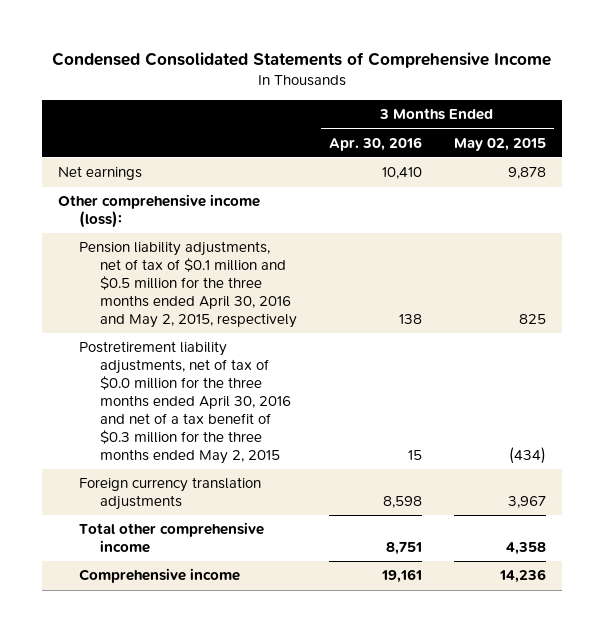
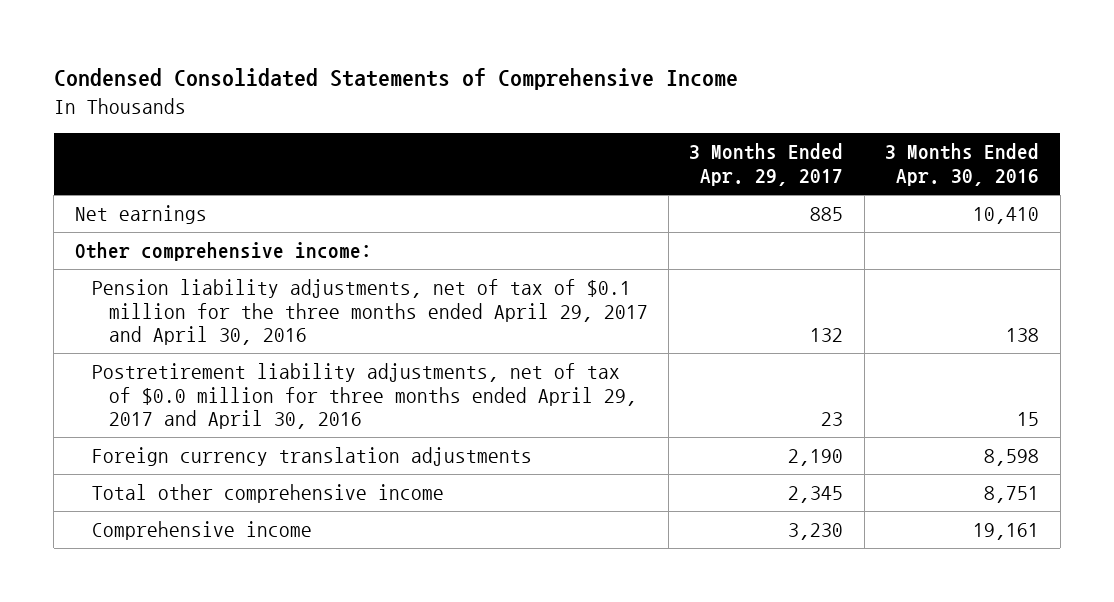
- | 3 Months Ended Apr. 30, 2016 | 3 Months Ended May 02, 2015
+ | 3 Months Ended Apr. 29, 2017 | 3 Months Ended Apr. 30, 2016
- Other comprehensive income (loss):
- Pension liability adjustments, net of tax of $0.1 million and $0.5 million for the three months ended April 30, 2016 and May 2, 2015, respectively | 138 | 825
- Postretirement liability adjustments, net of tax of $0.0 million for the three months ended April 30, 2016 and net of a tax benefit of $0.3 million for the three months ended May 2, 2015 | 15 | (434)
+ Other comprehensive income:
+ Pension liability adjustments, net of tax of $0.1 million for the three months ended April 29, 2017 and April 30, 2016 | 132 | 138
+ Postretirement liability adjustments, net of tax of $0.0 million for three months ended April 29, 2017 and April 30, 2016 | 23 | 15

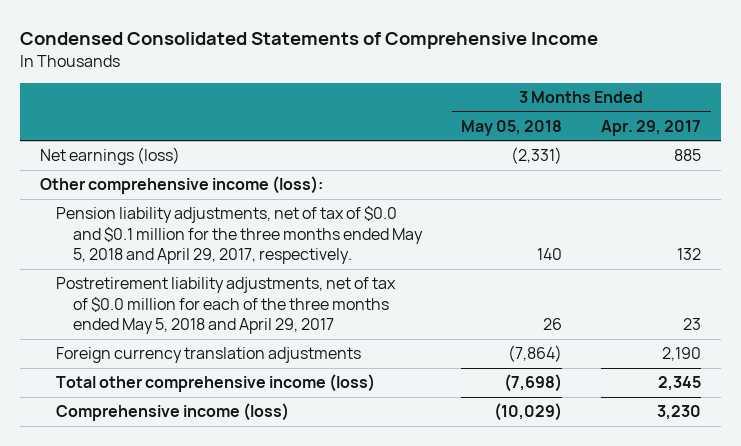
- | 3 Months Ended Apr. 29, 2017 | 3 Months Ended Apr. 30, 2016
+ | 3 Months Ended May 05, 2018 | 3 Months Ended Apr. 29, 2017
- Net earnings | 885 | 10,410
- Other comprehensive income:
- Pension liability adjustments, net of tax of $0.1 million for the three months ended April 29, 2017 and April 30, 2016 | 132 | 138
- Postretirement liability adjustments, net of tax of $0.0 million for three months ended April 29, 2017 and April 30, 2016 | 23 | 15
+ Net earnings (loss) | (2,331) | 885
+ Other comprehensive income (loss):
+ Pension liability adjustments, net of tax of $0.0 and $0.1 million for the three months ended May 5, 2018 and April 29, 2017, respectively. | 140 | 132
+ Postretirement liability adjustments, net of tax of $0.0 million for each of the three months ended May 5, 2018 and April 29, 2017 | 26 | 23
- Total other comprehensive income | 2,345 | 8,751
- Comprehensive income | 3,230 | 19,161
+ Total other comprehensive income (loss) | (7,698) | 2,345
+ Comprehensive income (loss) | (10,029) | 3,230

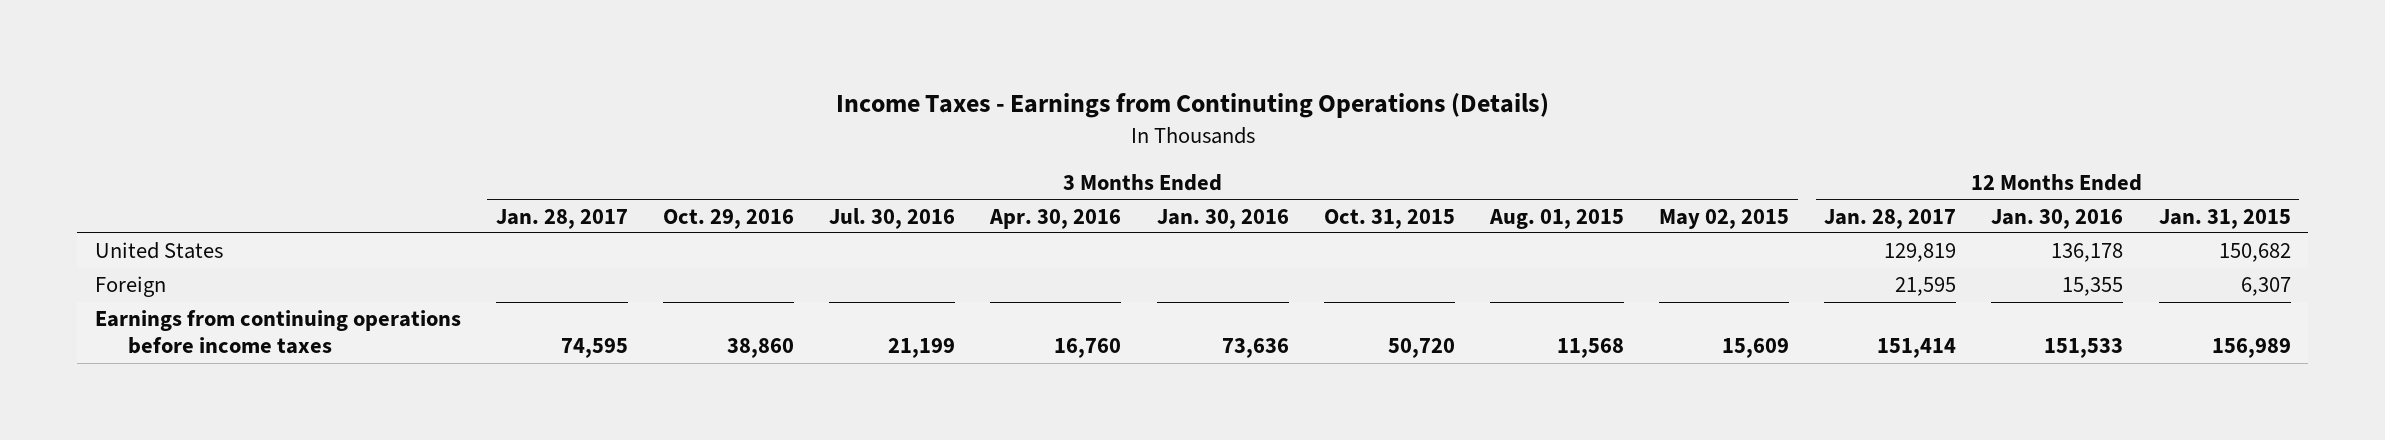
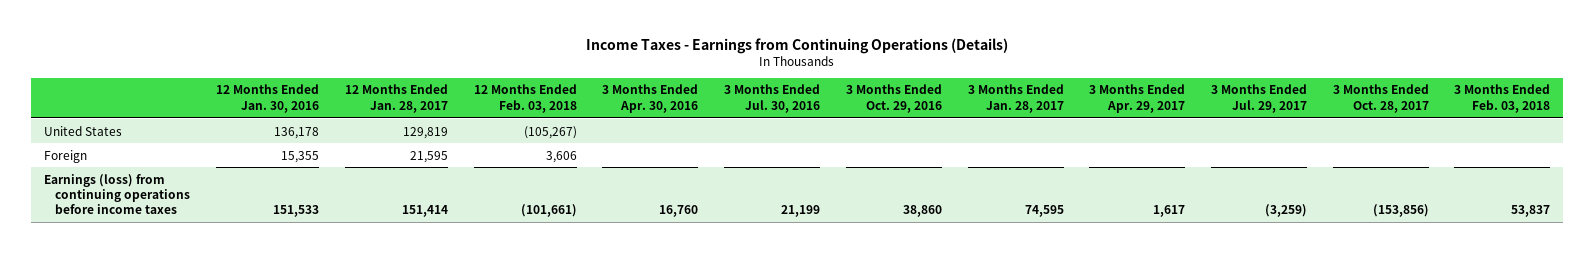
- Income Taxes - Earnings from Continuting Operations (Details)
+ Income Taxes - Earnings from Continuing Operations (Details)
- | 3 Months Ended Jan. 28, 2017 | 3 Months Ended Oct. 29, 2016 | 3 Months Ended Jul. 30, 2016 | 3 Months Ended Apr. 30, 2016 | 3 Months Ended Jan. 30, 2016 | 3 Months Ended Oct. 31, 2015 | 3 Months Ended Aug. 01, 2015 | 3 Months Ended May 02, 2015 | 12 Months Ended Jan. 28, 2017 | 12 Months Ended Jan. 30, 2016 | 12 Months Ended Jan. 31, 2015
+ | 12 Months Ended Jan. 30, 2016 | 12 Months Ended Jan. 28, 2017 | 12 Months Ended Feb. 03, 2018 | 3 Months Ended Apr. 30, 2016 | 3 Months Ended Jul. 30, 2016 | 3 Months Ended Oct. 29, 2016 | 3 Months Ended Jan. 28, 2017 | 3 Months Ended Apr. 29, 2017 | 3 Months Ended Jul. 29, 2017 | 3 Months Ended Oct. 28, 2017 | 3 Months Ended Feb. 03, 2018
- Earnings from continuing operations before income taxes | 74,595 | 38,860 | 21,199 | 16,760 | 73,636 | 50,720 | 11,568 | 15,609 | 151,414 | 151,533 | 156,989
+ Earnings (loss) from continuing operations before income taxes | 151,533 | 151,414 | (101,661) | 16,760 | 21,199 | 38,860 | 74,595 | 1,617 | (3,259) | (153,856) | 53,837

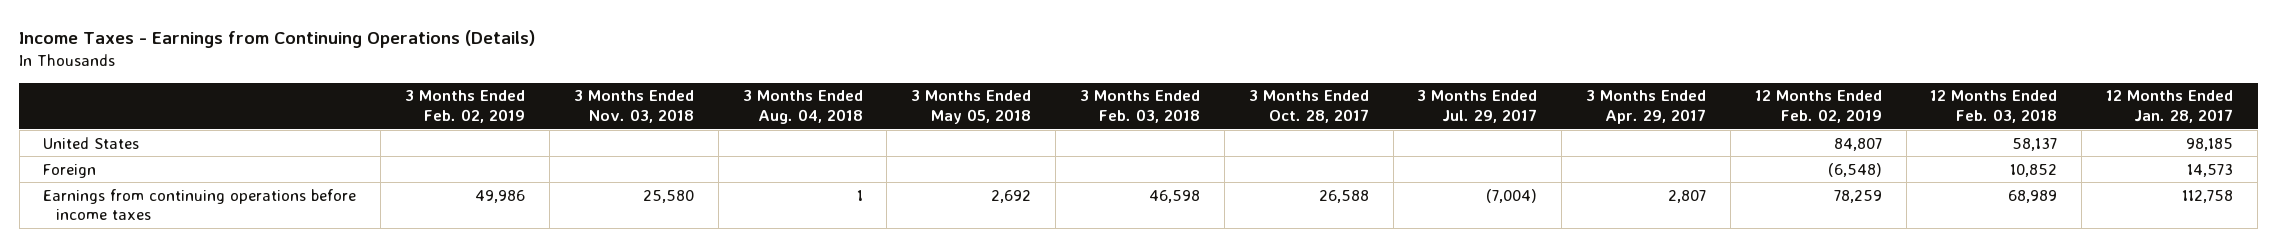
- | 12 Months Ended Jan. 30, 2016 | 12 Months Ended Jan. 28, 2017 | 12 Months Ended Feb. 03, 2018 | 3 Months Ended Apr. 30, 2016 | 3 Months Ended Jul. 30, 2016 | 3 Months Ended Oct. 29, 2016 | 3 Months Ended Jan. 28, 2017 | 3 Months Ended Apr. 29, 2017 | 3 Months Ended Jul. 29, 2017 | 3 Months Ended Oct. 28, 2017 | 3 Months Ended Feb. 03, 2018
+ | 3 Months Ended Feb. 02, 2019 | 3 Months Ended Nov. 03, 2018 | 3 Months Ended Aug. 04, 2018 | 3 Months Ended May 05, 2018 | 3 Months Ended Feb. 03, 2018 | 3 Months Ended Oct. 28, 2017 | 3 Months Ended Jul. 29, 2017 | 3 Months Ended Apr. 29, 2017 | 12 Months Ended Feb. 02, 2019 | 12 Months Ended Feb. 03, 2018 | 12 Months Ended Jan. 28, 2017
- United States | 136,178 | 129,819 | (105,267) | | | | | | | |
- Foreign | 15,355 | 21,595 | 3,606 | | | | | | | |
- Earnings (loss) from continuing operations before income taxes | 151,533 | 151,414 | (101,661) | 16,760 | 21,199 | 38,860 | 74,595 | 1,617 | (3,259) | (153,856) | 53,837
+ United States | | | | | | | | | 84,807 | 58,137 | 98,185
+ Foreign | | | | | | | | | (6,548) | 10,852 | 14,573
+ Earnings from continuing operations before income taxes | 49,986 | 25,580 | 1 | 2,692 | 46,598 | 26,588 | (7,004) | 2,807 | 78,259 | 68,989 | 112,758

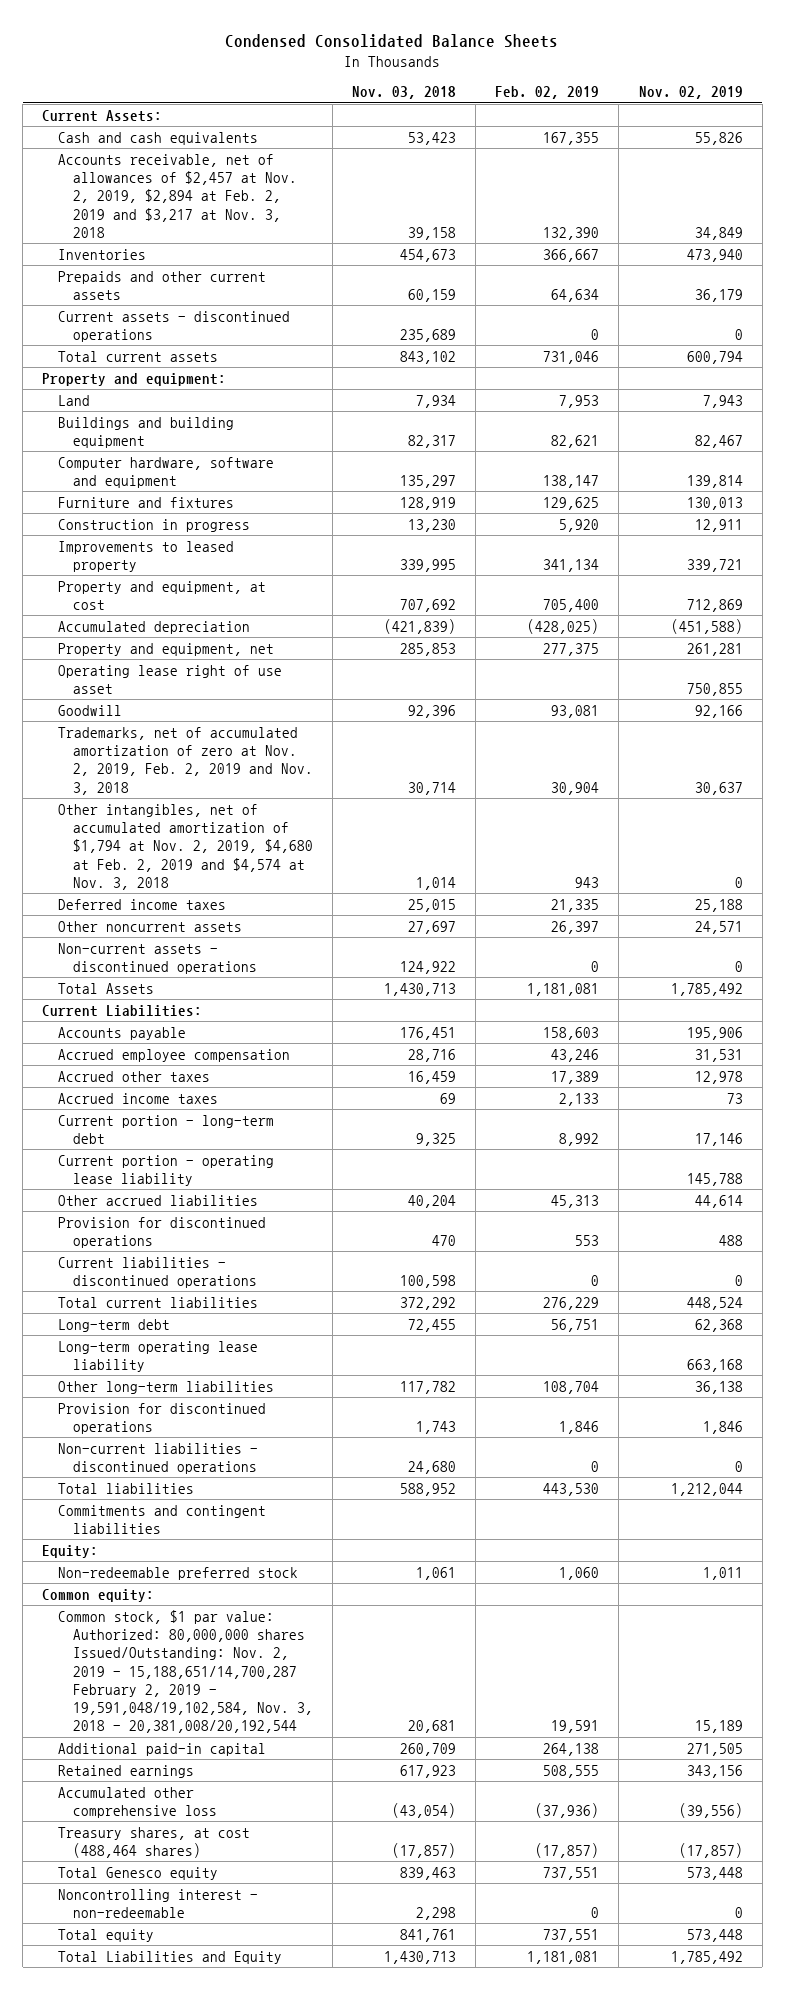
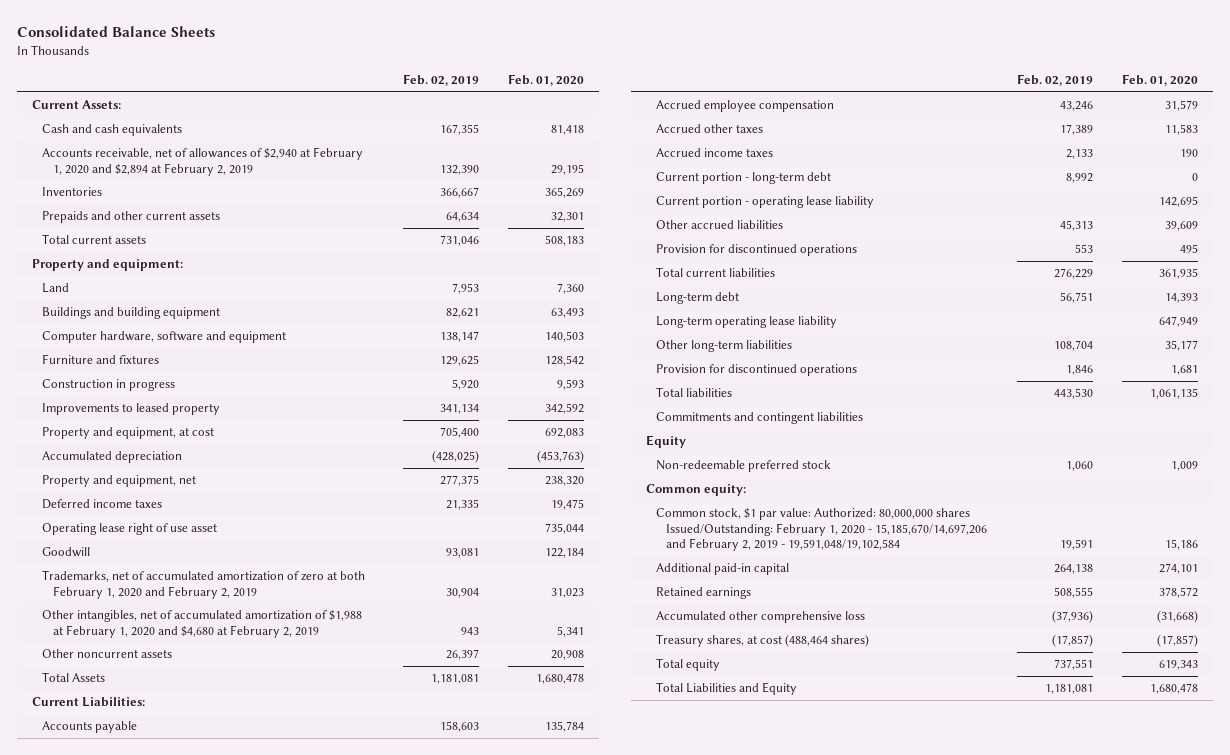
- Condensed Consolidated Balance Sheets
+ Consolidated Balance Sheets
- | Nov. 03, 2018 | Feb. 02, 2019 | Nov. 02, 2019
+ | Feb. 02, 2019 | Feb. 01, 2020
- Accounts receivable, net of allowances of $2,457 at Nov. 2, 2019, $2,894 at Feb. 2, 2019 and $3,217 at Nov. 3, 2018 | 39,158 | 132,390 | 34,849
+ Accounts receivable, net of allowances of $2,940 at February 1, 2020 and $2,894 at February 2, 2019 | 132,390 | 29,195
- Current assets - discontinued operations | 235,689 | 0 | 0
moved up: Deferred income taxes | 21,335 | 19,475
- Trademarks, net of accumulated amortization of zero at Nov. 2, 2019, Feb. 2, 2019 and Nov. 3, 2018 | 30,714 | 30,904 | 30,637
- Other intangibles, net of accumulated amortization of $1,794 at Nov. 2, 2019, $4,680 at Feb. 2, 2019 and $4,574 at Nov. 3, 2018 | 1,014 | 943 | 0
+ Trademarks, net of accumulated amortization of zero at both February 1, 2020 and February 2, 2019 | 30,904 | 31,023
+ Other intangibles, net of accumulated amortization of $1,988 at February 1, 2020 and $4,680 at February 2, 2019 | 943 | 5,341
- Non-current assets - discontinued operations | 124,922 | 0 | 0
- Current liabilities - discontinued operations | 100,598 | 0 | 0
- Non-current liabilities - discontinued operations | 24,680 | 0 | 0
- Equity:
+ Equity
- Common stock, $1 par value: Authorized: 80,000,000 shares Issued/Outstanding: Nov. 2, 2019 - 15,188,651/14,700,287 February 2, 2019 - 19,591,048/19,102,584, Nov. 3, 2018 - 20,381,008/20,192,544 | 20,681 | 19,591 | 15,189
+ Common stock, $1 par value: Authorized: 80,000,000 shares Issued/Outstanding: February 1, 2020 - 15,185,670/14,697,206 and February 2, 2019 - 19,591,048/19,102,584 | 19,591 | 15,186
- Total Genesco equity | 839,463 | 737,551 | 573,448
- Noncontrolling interest - non-redeemable | 2,298 | 0 | 0

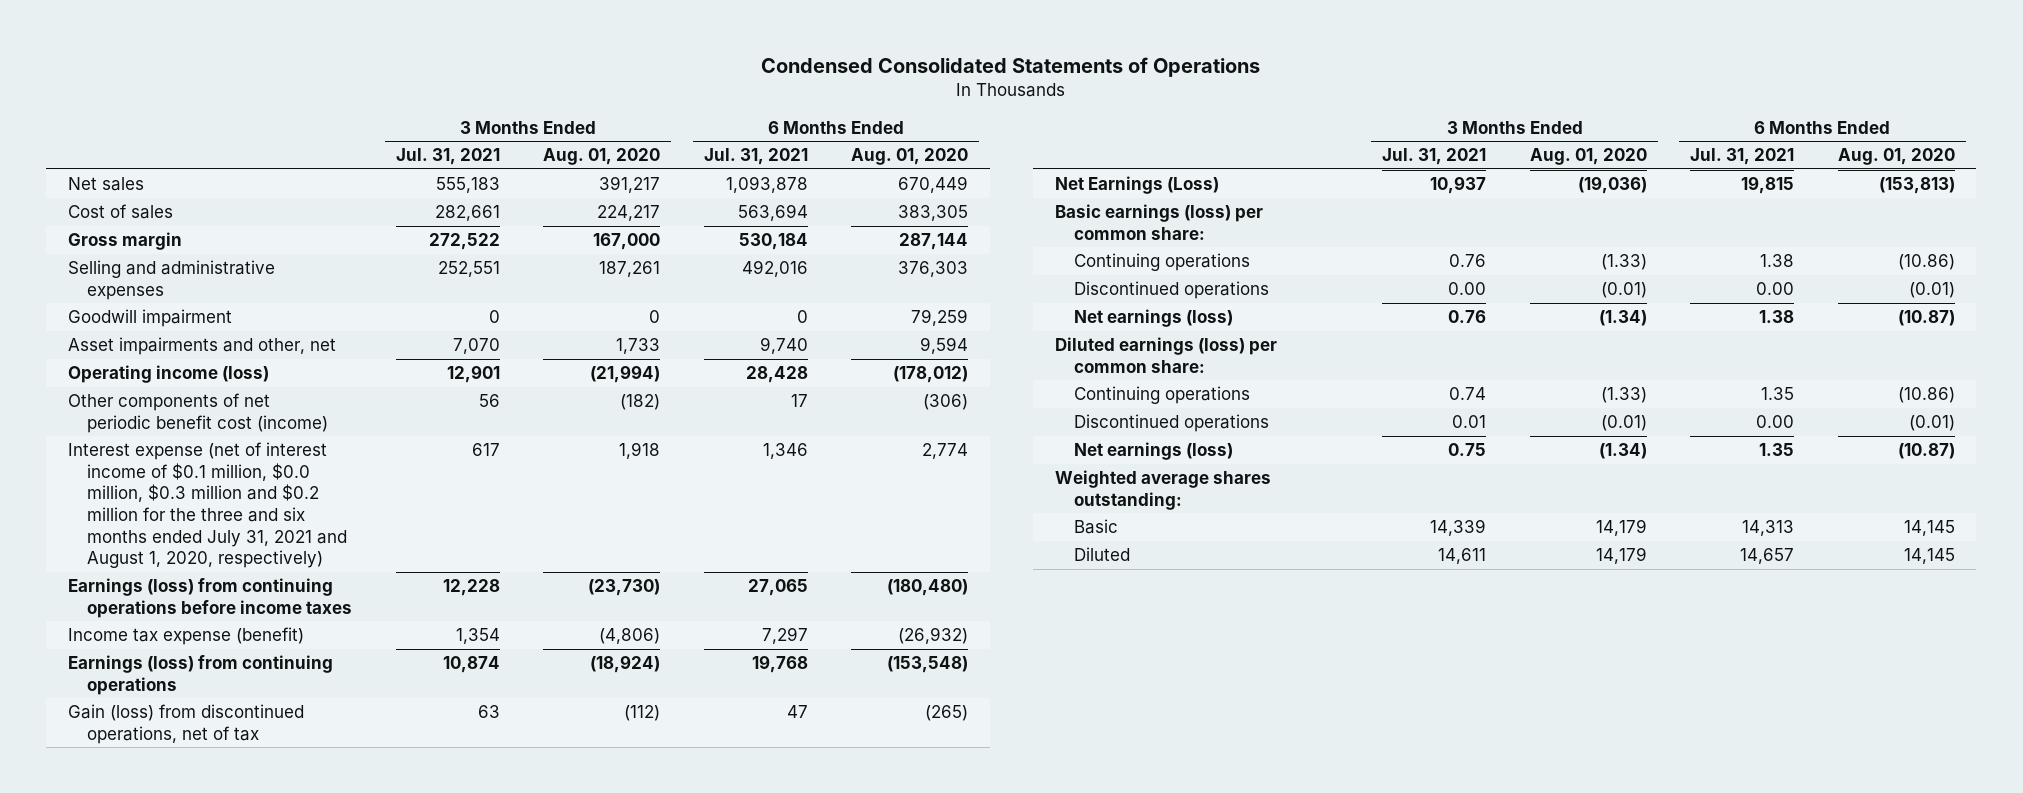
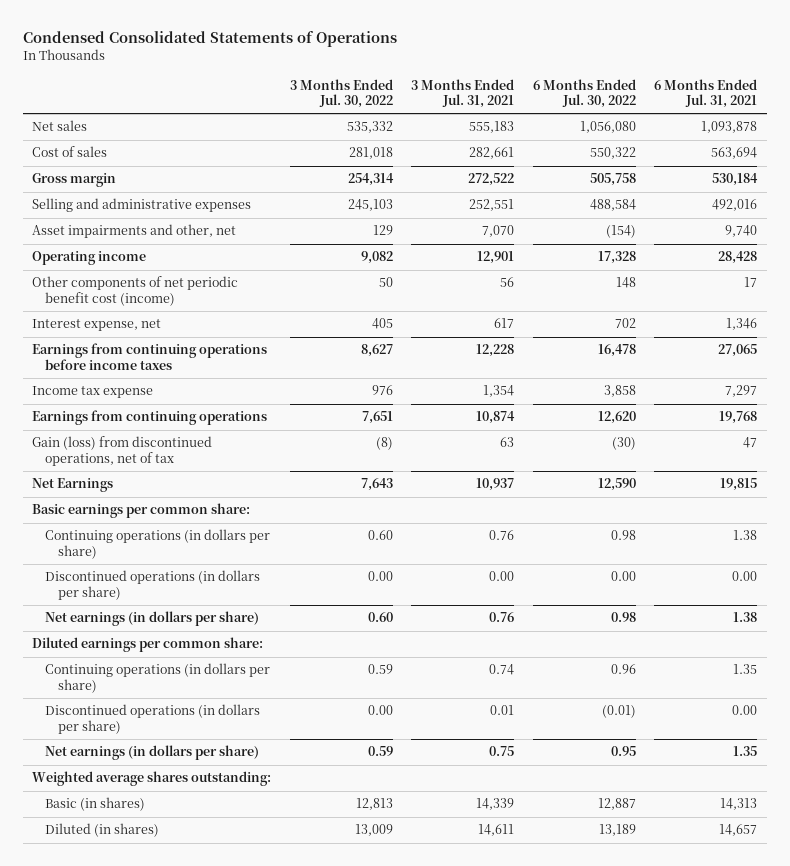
- | 3 Months Ended Jul. 31, 2021 | 3 Months Ended Aug. 01, 2020 | 6 Months Ended Jul. 31, 2021 | 6 Months Ended Aug. 01, 2020
+ | 3 Months Ended Jul. 30, 2022 | 3 Months Ended Jul. 31, 2021 | 6 Months Ended Jul. 30, 2022 | 6 Months Ended Jul. 31, 2021
- Goodwill impairment | 0 | 0 | 0 | 79,259
- Operating income (loss) | 12,901 | (21,994) | 28,428 | (178,012)
+ Operating income | 9,082 | 12,901 | 17,328 | 28,428
- Interest expense (net of interest income of $0.1 million, $0.0 million, $0.3 million and $0.2 million for the three and six months ended July 31, 2021 and August 1, 2020, respectively) | 617 | 1,918 | 1,346 | 2,774
- Earnings (loss) from continuing operations before income taxes | 12,228 | (23,730) | 27,065 | (180,480)
- Income tax expense (benefit) | 1,354 | (4,806) | 7,297 | (26,932)
- Earnings (loss) from continuing operations | 10,874 | (18,924) | 19,768 | (153,548)
+ Interest expense, net | 405 | 617 | 702 | 1,346
+ Earnings from continuing operations before income taxes | 8,627 | 12,228 | 16,478 | 27,065
+ Income tax expense | 976 | 1,354 | 3,858 | 7,297
+ Earnings from continuing operations | 7,651 | 10,874 | 12,620 | 19,768
- Net Earnings (Loss) | 10,937 | (19,036) | 19,815 | (153,813)
- Basic earnings (loss) per common share:
- Continuing operations | 0.76 | (1.33) | 1.38 | (10.86)
- Discontinued operations | 0.00 | (0.01) | 0.00 | (0.01)
- Net earnings (loss) | 0.76 | (1.34) | 1.38 | (10.87)
- Diluted earnings (loss) per common share:
- Continuing operations | 0.74 | (1.33) | 1.35 | (10.86)
- Discontinued operations | 0.01 | (0.01) | 0.00 | (0.01)
- Net earnings (loss) | 0.75 | (1.34) | 1.35 | (10.87)
+ Net Earnings | 7,643 | 10,937 | 12,590 | 19,815
+ Basic earnings per common share:
+ Continuing operations (in dollars per share) | 0.60 | 0.76 | 0.98 | 1.38
+ Discontinued operations (in dollars per share) | 0.00 | 0.00 | 0.00 | 0.00
+ Net earnings (in dollars per share) | 0.60 | 0.76 | 0.98 | 1.38
+ Diluted earnings per common share:
+ Continuing operations (in dollars per share) | 0.59 | 0.74 | 0.96 | 1.35
+ Discontinued operations (in dollars per share) | 0.00 | 0.01 | (0.01) | 0.00
+ Net earnings (in dollars per share) | 0.59 | 0.75 | 0.95 | 1.35
- Basic | 14,339 | 14,179 | 14,313 | 14,145
- Diluted | 14,611 | 14,179 | 14,657 | 14,145
+ Basic (in shares) | 12,813 | 14,339 | 12,887 | 14,313
+ Diluted (in shares) | 13,009 | 14,611 | 13,189 | 14,657

